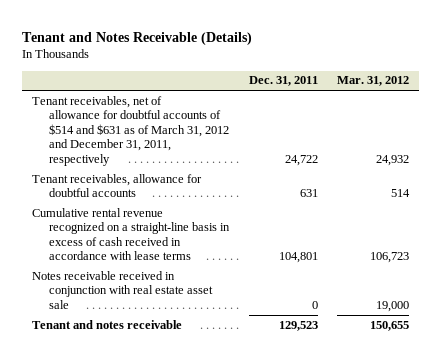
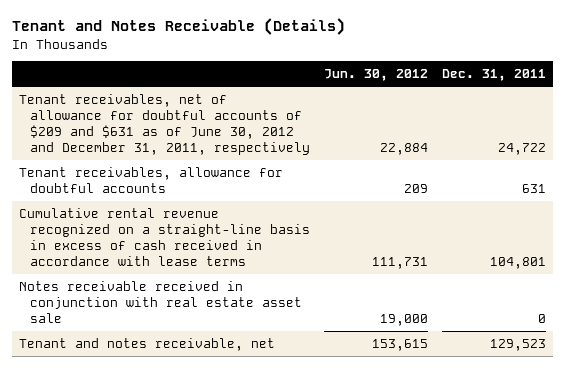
- | Dec. 31, 2011 | Mar. 31, 2012
+ | Jun. 30, 2012 | Dec. 31, 2011
- Tenant receivables, net of allowance for doubtful accounts of $514 and $631 as of March 31, 2012 and December 31, 2011, respectively | 24,722 | 24,932
+ Tenant receivables, net of allowance for doubtful accounts of $209 and $631 as of June 30, 2012 and December 31, 2011, respectively | 22,884 | 24,722
- Tenant and notes receivable | 129,523 | 150,655
+ Tenant and notes receivable, net | 153,615 | 129,523

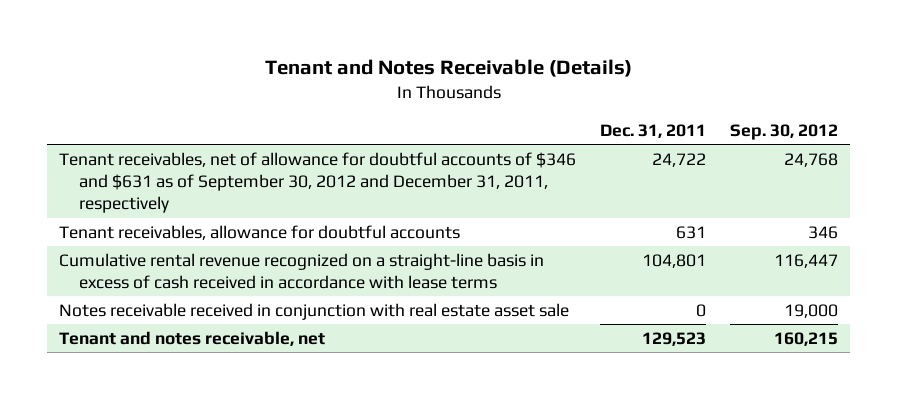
- | Jun. 30, 2012 | Dec. 31, 2011
+ | Dec. 31, 2011 | Sep. 30, 2012
- Tenant receivables, net of allowance for doubtful accounts of $209 and $631 as of June 30, 2012 and December 31, 2011, respectively | 22,884 | 24,722
+ Tenant receivables, net of allowance for doubtful accounts of $346 and $631 as of September 30, 2012 and December 31, 2011, respectively | 24,722 | 24,768

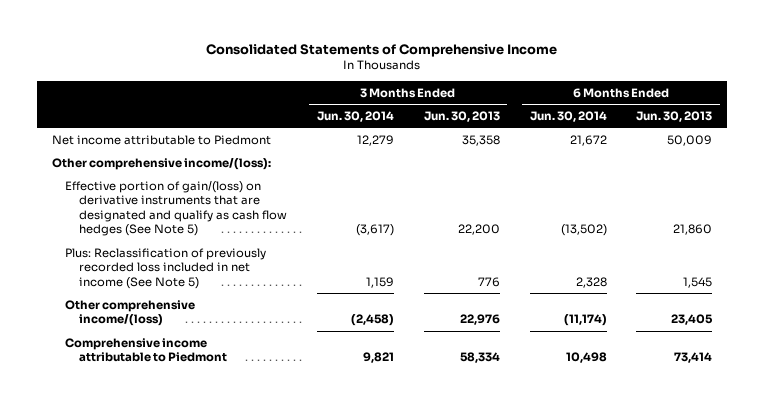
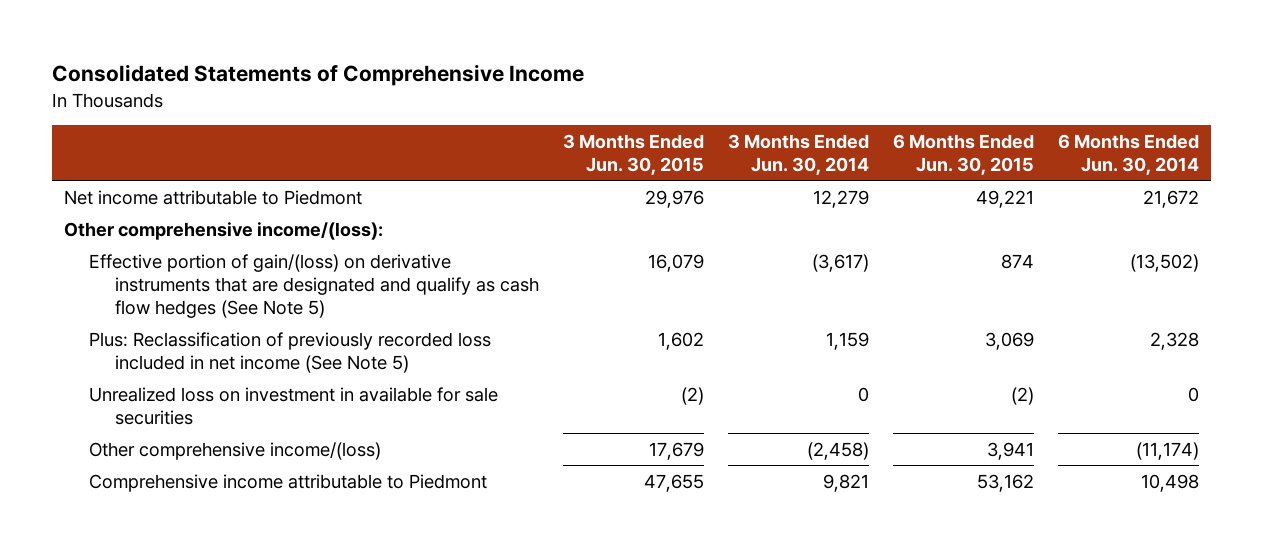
- | 3 Months Ended Jun. 30, 2014 | 3 Months Ended Jun. 30, 2013 | 6 Months Ended Jun. 30, 2014 | 6 Months Ended Jun. 30, 2013
+ | 3 Months Ended Jun. 30, 2015 | 3 Months Ended Jun. 30, 2014 | 6 Months Ended Jun. 30, 2015 | 6 Months Ended Jun. 30, 2014
+ Unrealized loss on investment in available for sale securities | (2) | 0 | (2) | 0

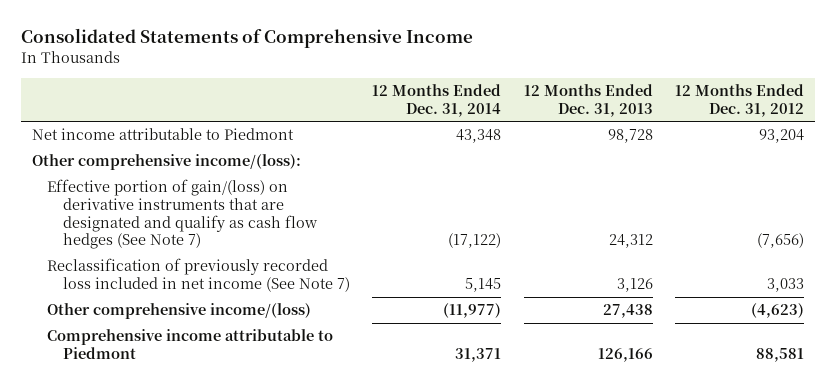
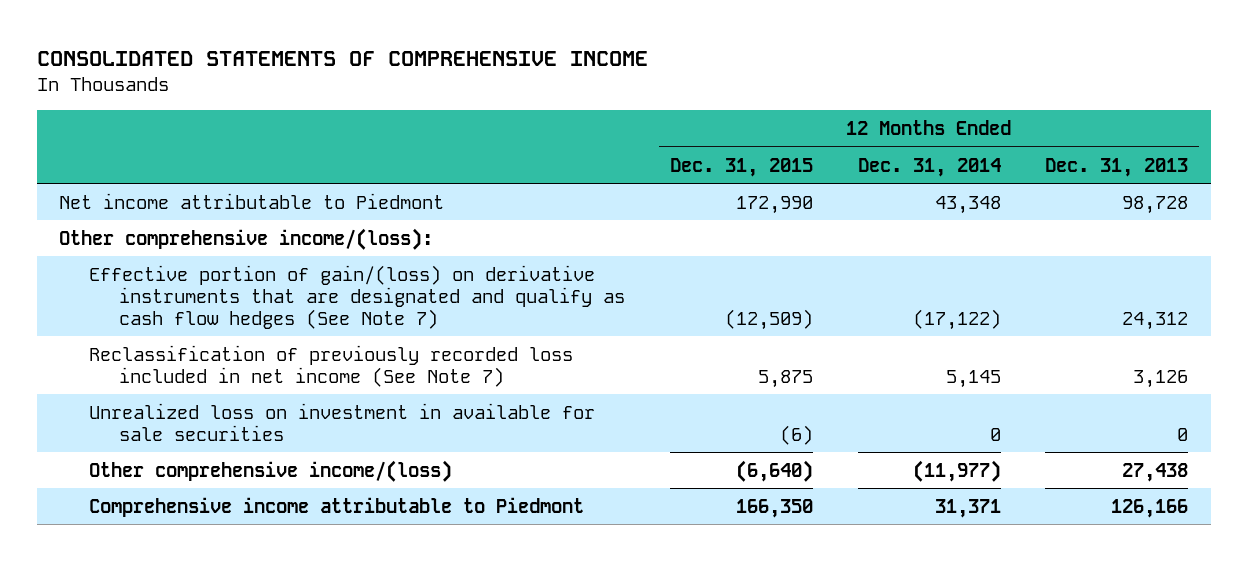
- Consolidated Statements of Comprehensive Income
+ CONSOLIDATED STATEMENTS OF COMPREHENSIVE INCOME
- | 12 Months Ended Dec. 31, 2014 | 12 Months Ended Dec. 31, 2013 | 12 Months Ended Dec. 31, 2012
+ | 12 Months Ended Dec. 31, 2015 | 12 Months Ended Dec. 31, 2014 | 12 Months Ended Dec. 31, 2013
+ Unrealized loss on investment in available for sale securities | (6) | 0 | 0

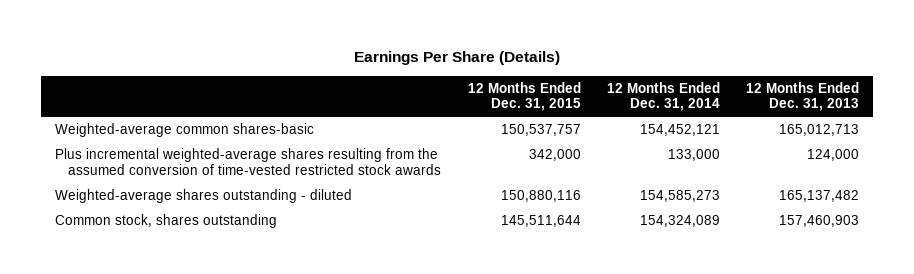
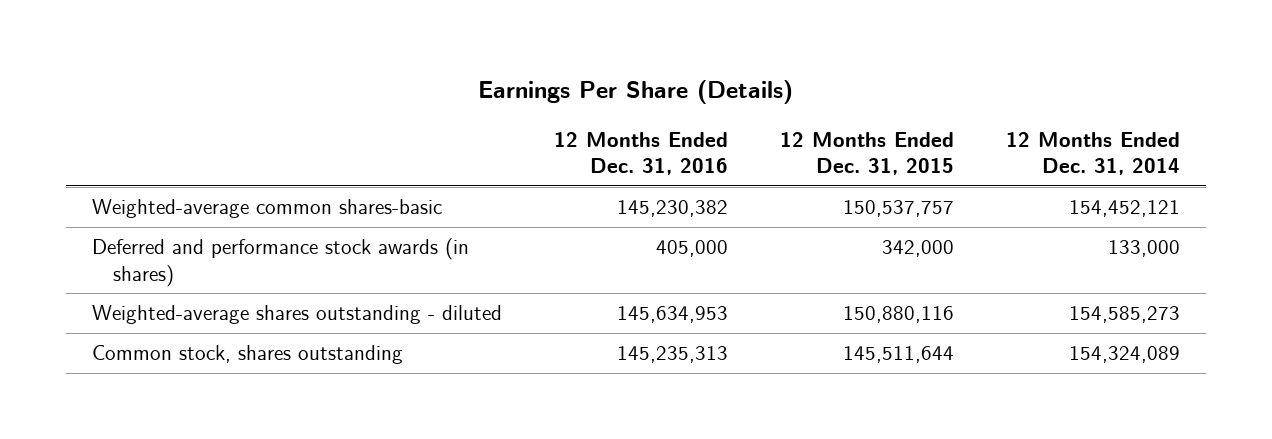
- | 12 Months Ended Dec. 31, 2015 | 12 Months Ended Dec. 31, 2014 | 12 Months Ended Dec. 31, 2013
+ | 12 Months Ended Dec. 31, 2016 | 12 Months Ended Dec. 31, 2015 | 12 Months Ended Dec. 31, 2014
- Plus incremental weighted-average shares resulting from the assumed conversion of time-vested restricted stock awards | 342,000 | 133,000 | 124,000
+ Deferred and performance stock awards (in shares) | 405,000 | 342,000 | 133,000

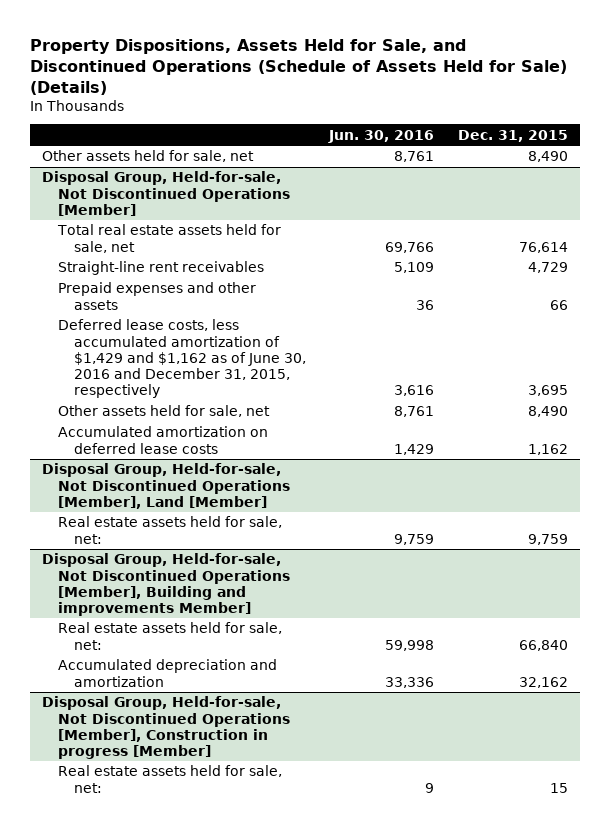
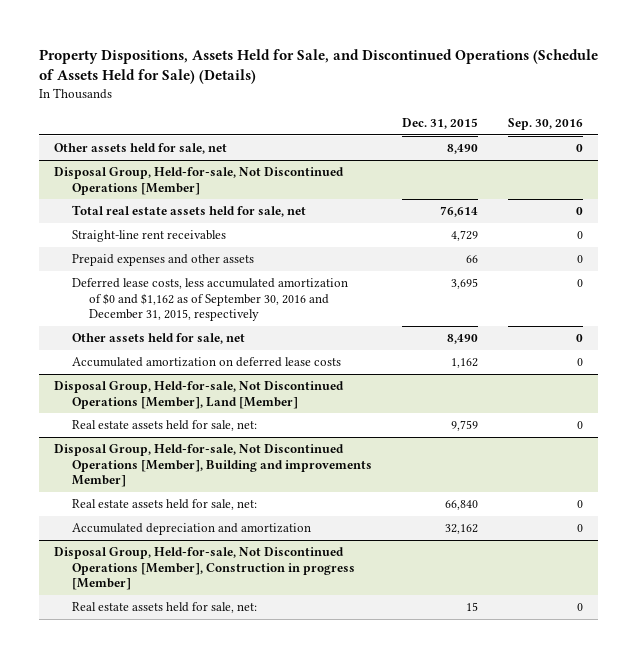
- | Jun. 30, 2016 | Dec. 31, 2015
+ | Dec. 31, 2015 | Sep. 30, 2016
@ Disposal Group, Held-for-sale, Not Discontinued Operations [Member]
- Deferred lease costs, less accumulated amortization of $1,429 and $1,162 as of June 30, 2016 and December 31, 2015, respectively | 3,616 | 3,695
+ Deferred lease costs, less accumulated amortization of $0 and $1,162 as of September 30, 2016 and December 31, 2015, respectively | 3,695 | 0

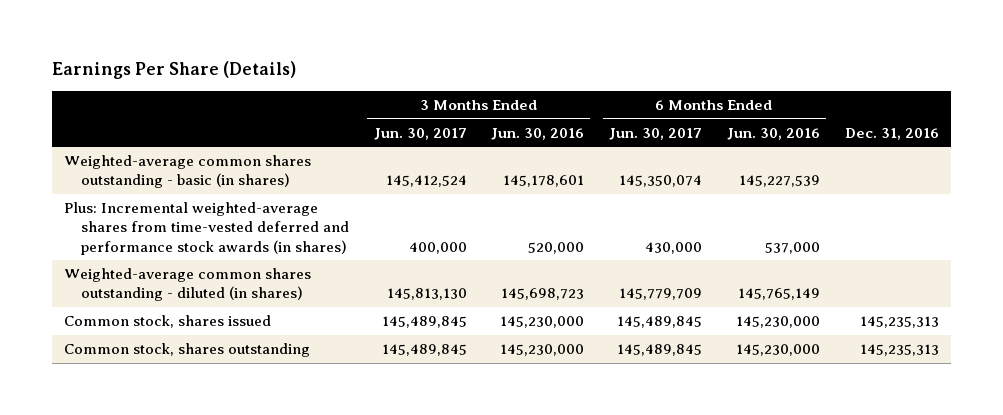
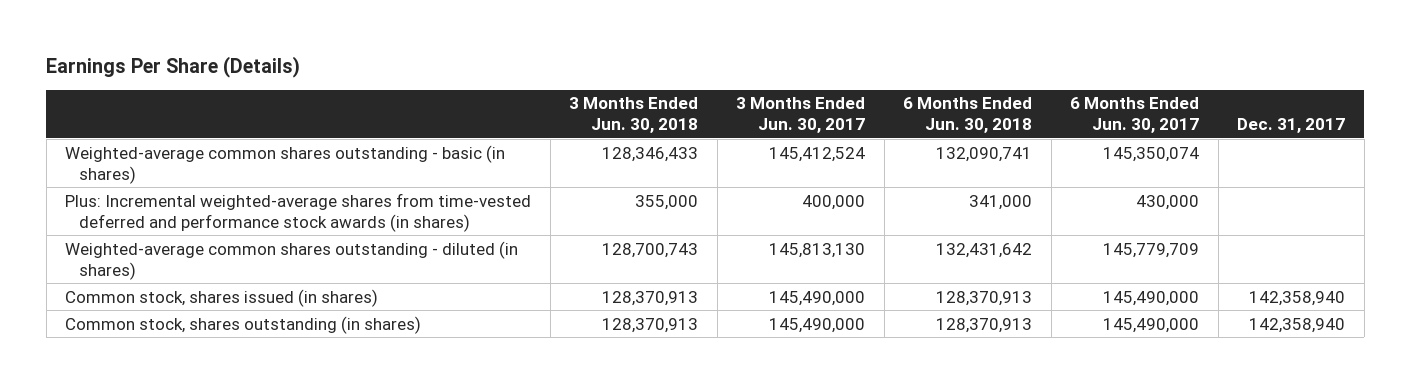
- | 3 Months Ended Jun. 30, 2017 | 3 Months Ended Jun. 30, 2016 | 6 Months Ended Jun. 30, 2017 | 6 Months Ended Jun. 30, 2016 | Dec. 31, 2016
+ | 3 Months Ended Jun. 30, 2018 | 3 Months Ended Jun. 30, 2017 | 6 Months Ended Jun. 30, 2018 | 6 Months Ended Jun. 30, 2017 | Dec. 31, 2017
- Common stock, shares issued | 145,489,845 | 145,230,000 | 145,489,845 | 145,230,000 | 145,235,313
- Common stock, shares outstanding | 145,489,845 | 145,230,000 | 145,489,845 | 145,230,000 | 145,235,313
+ Common stock, shares issued (in shares) | 128,370,913 | 145,490,000 | 128,370,913 | 145,490,000 | 142,358,940
+ Common stock, shares outstanding (in shares) | 128,370,913 | 145,490,000 | 128,370,913 | 145,490,000 | 142,358,940

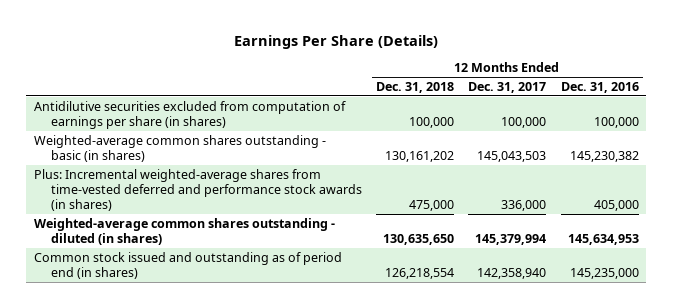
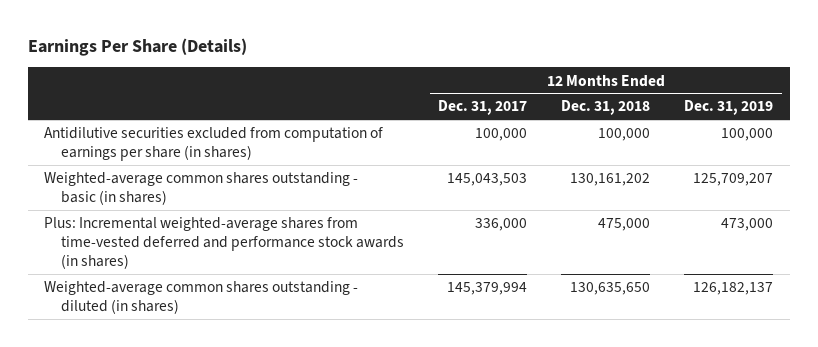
- | 12 Months Ended Dec. 31, 2018 | 12 Months Ended Dec. 31, 2017 | 12 Months Ended Dec. 31, 2016
+ | 12 Months Ended Dec. 31, 2017 | 12 Months Ended Dec. 31, 2018 | 12 Months Ended Dec. 31, 2019
- Common stock issued and outstanding as of period end (in shares) | 126,218,554 | 142,358,940 | 145,235,000

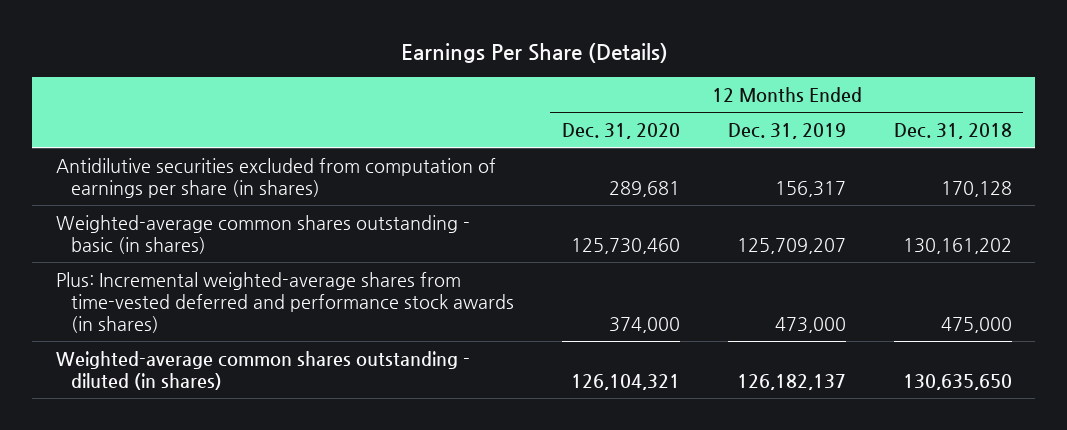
- | 12 Months Ended Dec. 31, 2017 | 12 Months Ended Dec. 31, 2018 | 12 Months Ended Dec. 31, 2019
+ | 12 Months Ended Dec. 31, 2020 | 12 Months Ended Dec. 31, 2019 | 12 Months Ended Dec. 31, 2018
- Antidilutive securities excluded from computation of earnings per share (in shares) | 100,000 | 100,000 | 100,000
+ Antidilutive securities excluded from computation of earnings per share (in shares) | 289,681 | 156,317 | 170,128

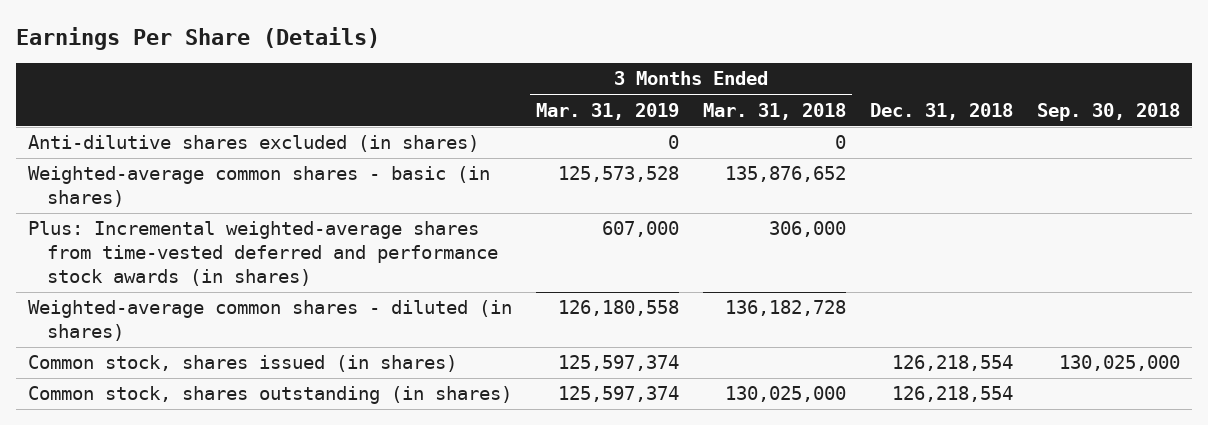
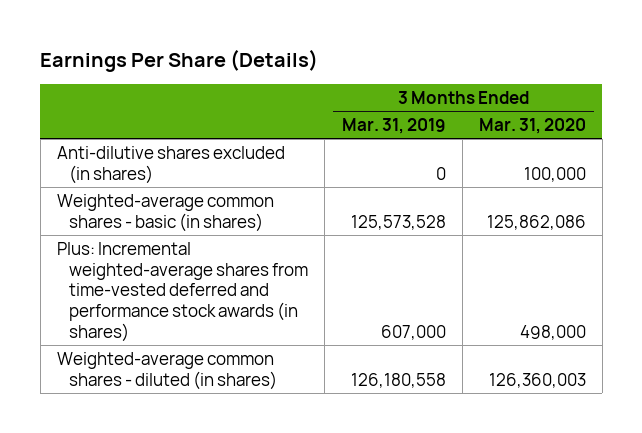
- | 3 Months Ended Mar. 31, 2019 | 3 Months Ended Mar. 31, 2018 | Dec. 31, 2018 | Sep. 30, 2018
+ | 3 Months Ended Mar. 31, 2019 | 3 Months Ended Mar. 31, 2020
- Common stock, shares issued (in shares) | 125,597,374 | | 126,218,554 | 130,025,000
- Common stock, shares outstanding (in shares) | 125,597,374 | 130,025,000 | 126,218,554 |

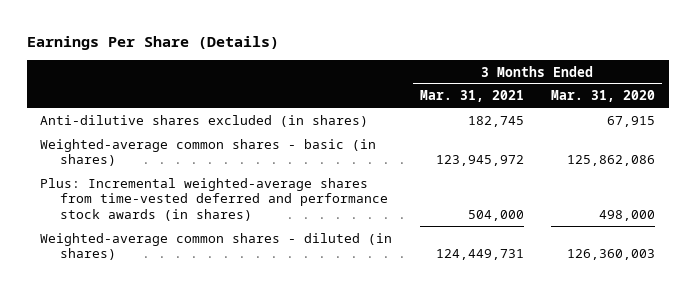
- | 3 Months Ended Mar. 31, 2019 | 3 Months Ended Mar. 31, 2020
+ | 3 Months Ended Mar. 31, 2021 | 3 Months Ended Mar. 31, 2020
- Anti-dilutive shares excluded (in shares) | 0 | 100,000
+ Anti-dilutive shares excluded (in shares) | 182,745 | 67,915

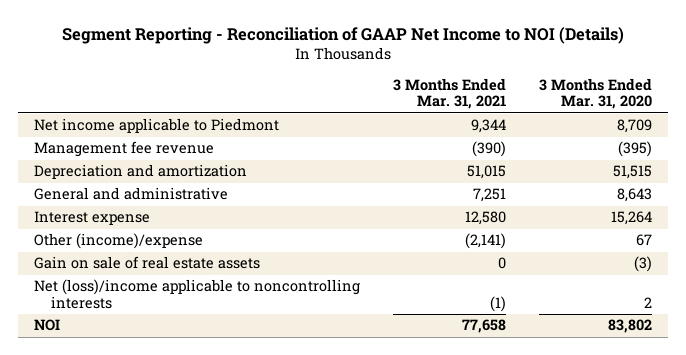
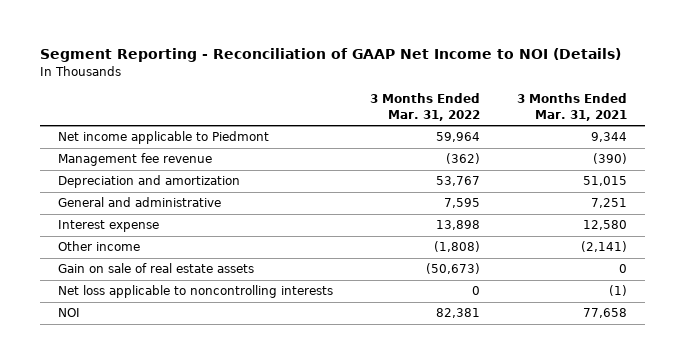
- | 3 Months Ended Mar. 31, 2021 | 3 Months Ended Mar. 31, 2020
+ | 3 Months Ended Mar. 31, 2022 | 3 Months Ended Mar. 31, 2021
- Other (income)/expense | (2,141) | 67
+ Other income | (1,808) | (2,141)
- Net (loss)/income applicable to noncontrolling interests | (1) | 2
+ Net loss applicable to noncontrolling interests | 0 | (1)

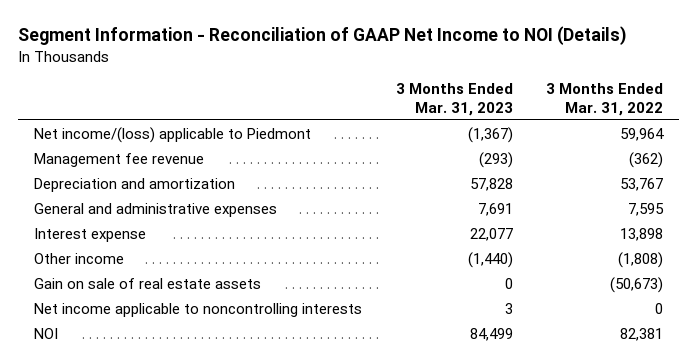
- Segment Reporting - Reconciliation of GAAP Net Income to NOI (Details)
+ Segment Information - Reconciliation of GAAP Net Income to NOI (Details)
- | 3 Months Ended Mar. 31, 2022 | 3 Months Ended Mar. 31, 2021
+ | 3 Months Ended Mar. 31, 2023 | 3 Months Ended Mar. 31, 2022
- Net income applicable to Piedmont | 59,964 | 9,344
+ Net income/(loss) applicable to Piedmont | (1,367) | 59,964
- General and administrative | 7,595 | 7,251
+ General and administrative expenses | 7,691 | 7,595
- Net loss applicable to noncontrolling interests | 0 | (1)
+ Net income applicable to noncontrolling interests | 3 | 0

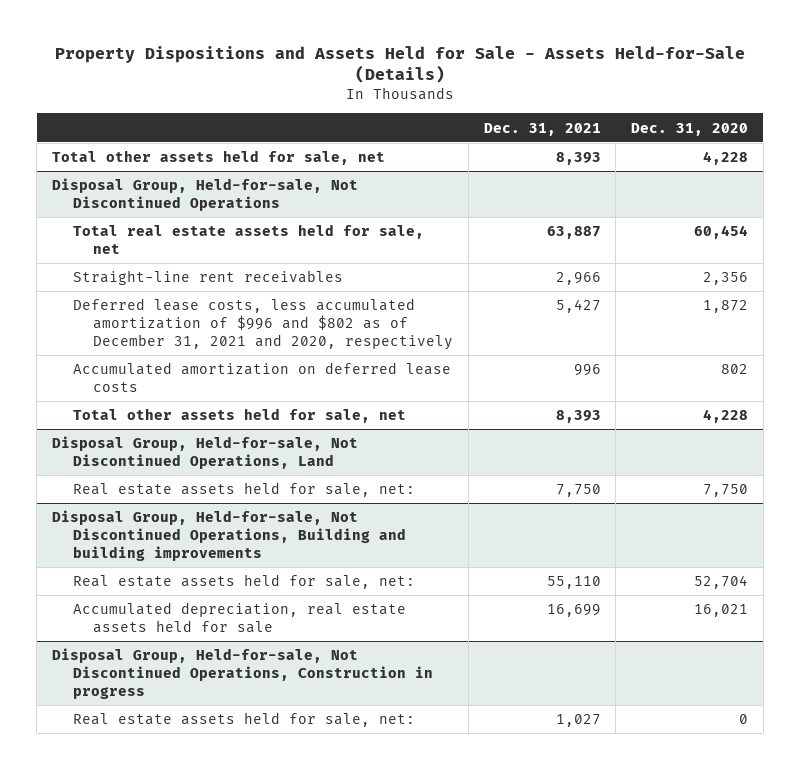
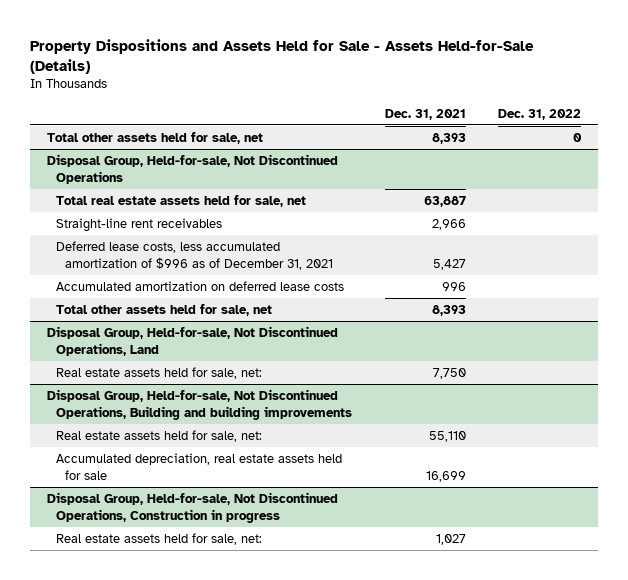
- | Dec. 31, 2021 | Dec. 31, 2020
+ | Dec. 31, 2021 | Dec. 31, 2022
@ Disposal Group, Held-for-sale, Not Discontinued Operations
- Deferred lease costs, less accumulated amortization of $996 and $802 as of December 31, 2021 and 2020, respectively | 5,427 | 1,872
+ Deferred lease costs, less accumulated amortization of $996 as of December 31, 2021 | 5,427 |

